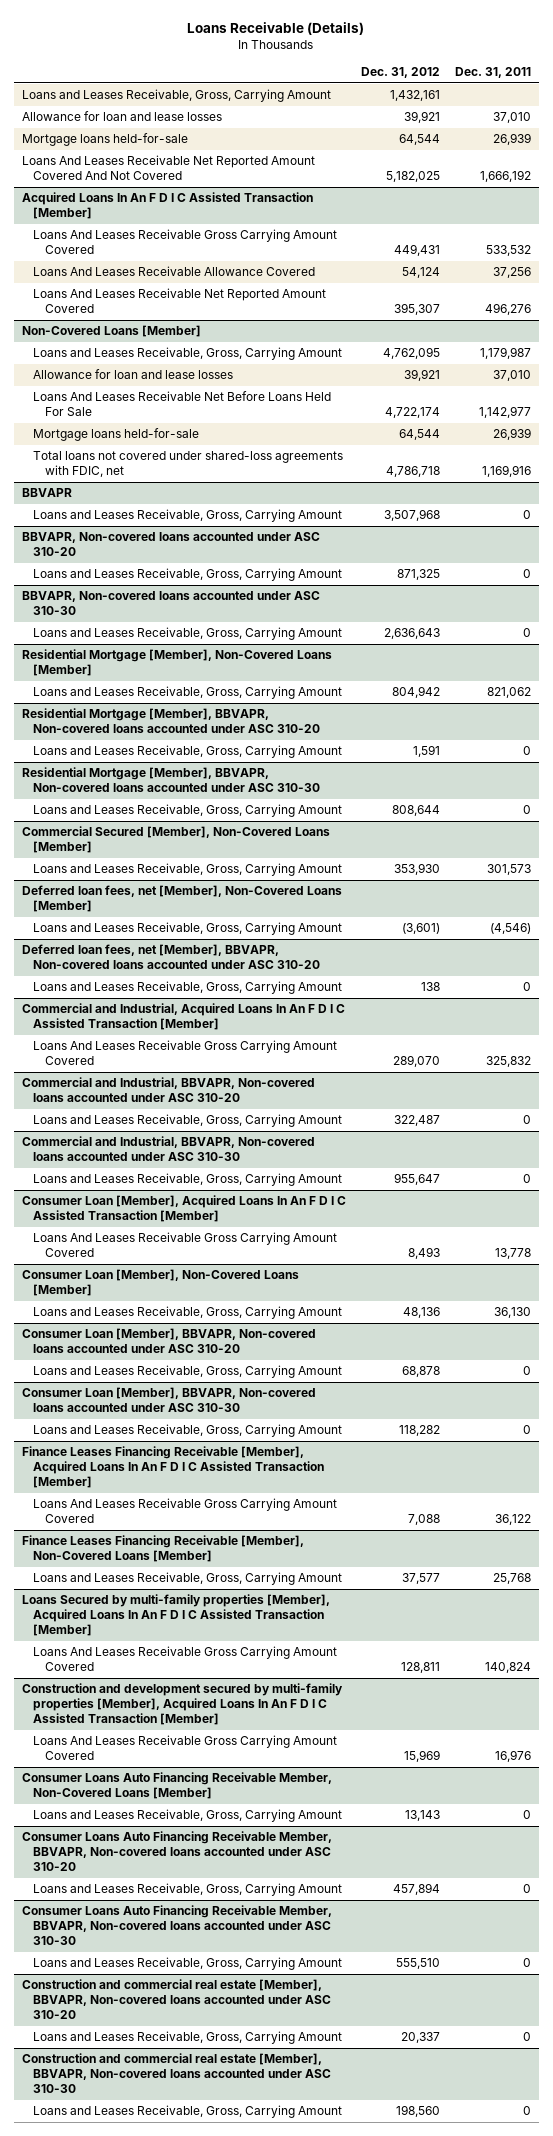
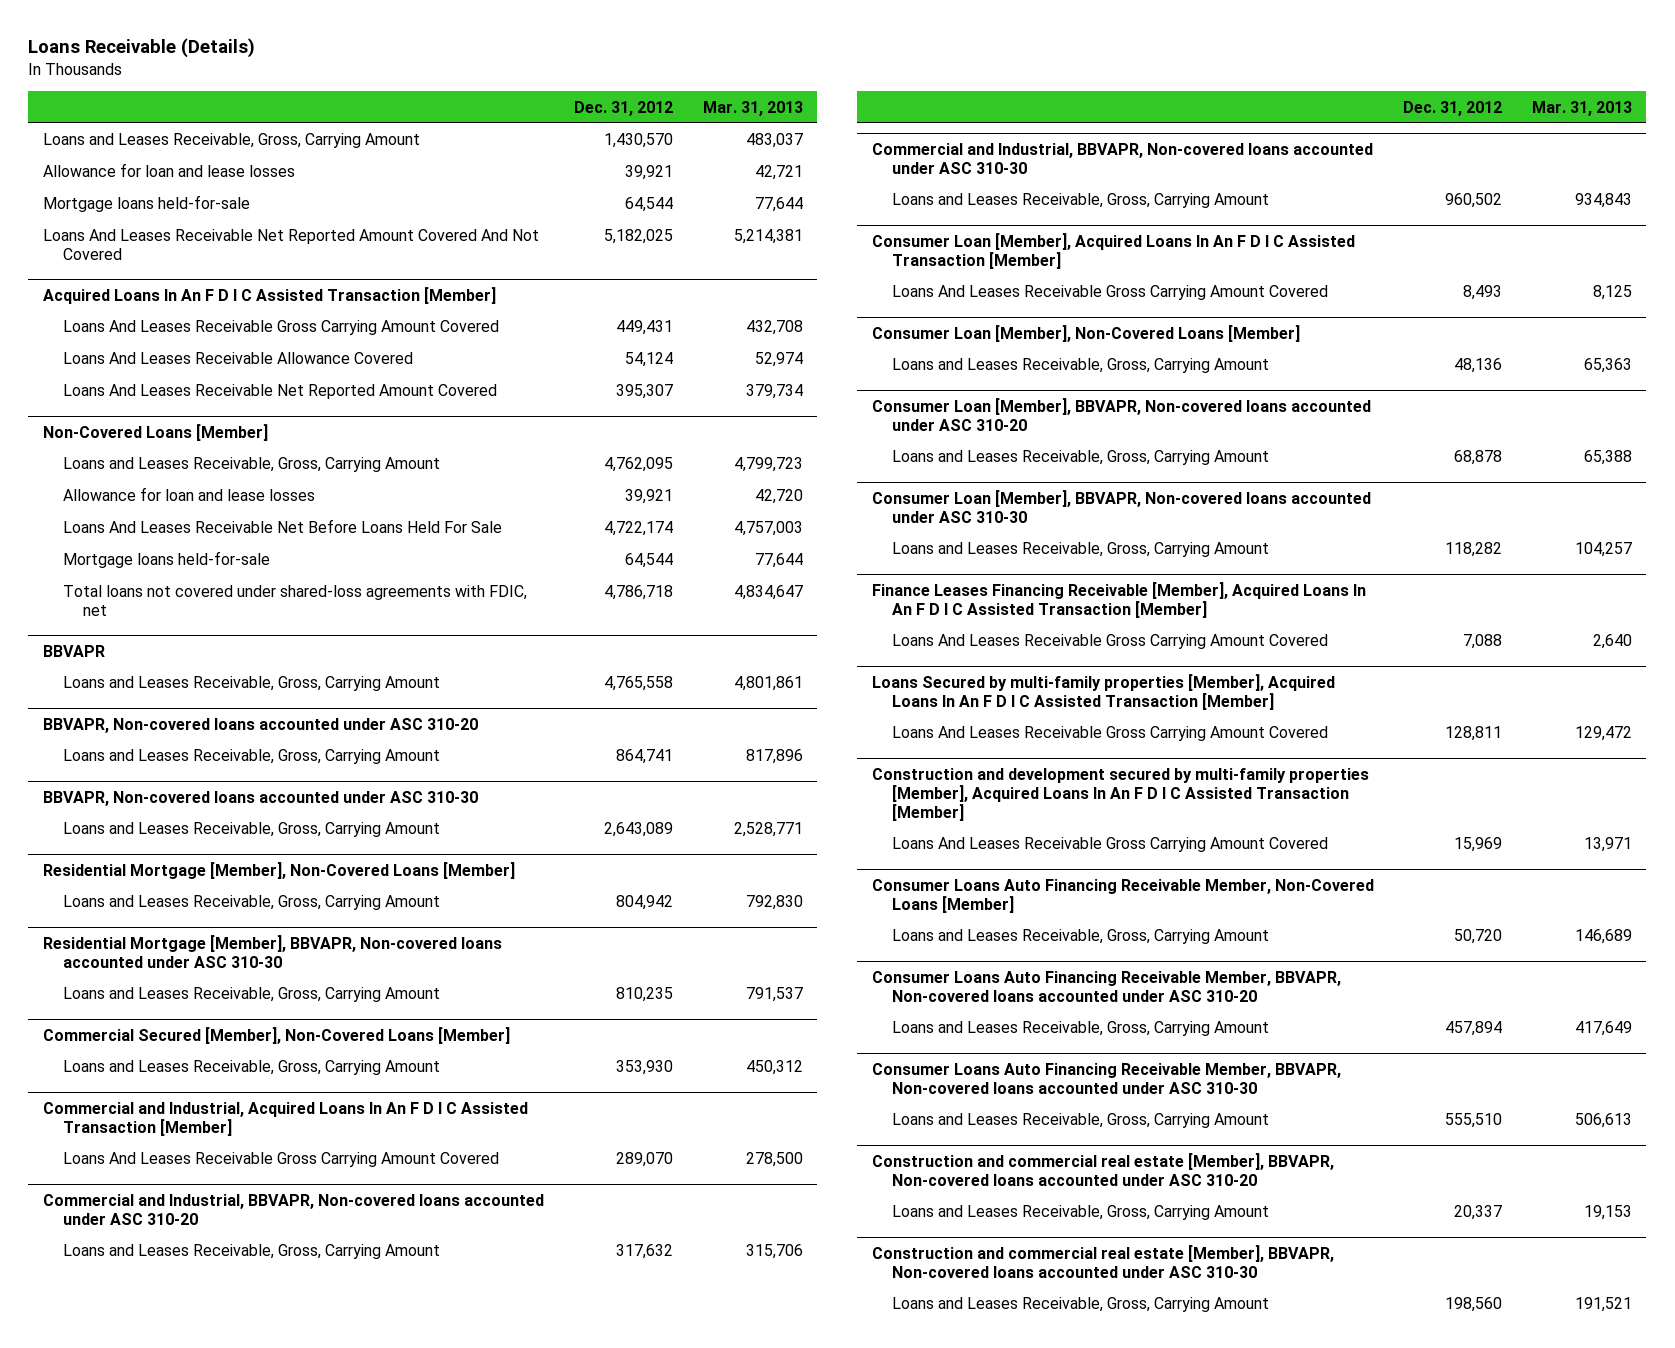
- | Dec. 31, 2012 | Dec. 31, 2011
+ | Dec. 31, 2012 | Mar. 31, 2013
- Loans and Leases Receivable, Gross, Carrying Amount | 1,432,161 |
+ Loans and Leases Receivable, Gross, Carrying Amount | 1,430,570 | 483,037
@ BBVAPR
- Loans and Leases Receivable, Gross, Carrying Amount | 3,507,968 | 0
+ Loans and Leases Receivable, Gross, Carrying Amount | 4,765,558 | 4,801,861
@ BBVAPR, Non-covered loans accounted under ASC 310-20
- Loans and Leases Receivable, Gross, Carrying Amount | 871,325 | 0
+ Loans and Leases Receivable, Gross, Carrying Amount | 864,741 | 817,896
@ BBVAPR, Non-covered loans accounted under ASC 310-30
- Loans and Leases Receivable, Gross, Carrying Amount | 2,636,643 | 0
+ Loans and Leases Receivable, Gross, Carrying Amount | 2,643,089 | 2,528,771
- Residential Mortgage [Member], BBVAPR, Non-covered loans accounted under ASC 310-20
- Loans and Leases Receivable, Gross, Carrying Amount | 1,591 | 0
@ Residential Mortgage [Member], BBVAPR, Non-covered loans accounted under ASC 310-30
- Loans and Leases Receivable, Gross, Carrying Amount | 808,644 | 0
+ Loans and Leases Receivable, Gross, Carrying Amount | 810,235 | 791,537
- Deferred loan fees, net [Member], Non-Covered Loans [Member]
- Loans and Leases Receivable, Gross, Carrying Amount | (3,601) | (4,546)
- Deferred loan fees, net [Member], BBVAPR, Non-covered loans accounted under ASC 310-20
- Loans and Leases Receivable, Gross, Carrying Amount | 138 | 0
@ Commercial and Industrial, BBVAPR, Non-covered loans accounted under ASC 310-20
- Loans and Leases Receivable, Gross, Carrying Amount | 322,487 | 0
+ Loans and Leases Receivable, Gross, Carrying Amount | 317,632 | 315,706
@ Commercial and Industrial, BBVAPR, Non-covered loans accounted under ASC 310-30
- Loans and Leases Receivable, Gross, Carrying Amount | 955,647 | 0
+ Loans and Leases Receivable, Gross, Carrying Amount | 960,502 | 934,843
- Finance Leases Financing Receivable [Member], Non-Covered Loans [Member]
- Loans and Leases Receivable, Gross, Carrying Amount | 37,577 | 25,768
@ Consumer Loans Auto Financing Receivable Member, Non-Covered Loans [Member]
- Loans and Leases Receivable, Gross, Carrying Amount | 13,143 | 0
+ Loans and Leases Receivable, Gross, Carrying Amount | 50,720 | 146,689

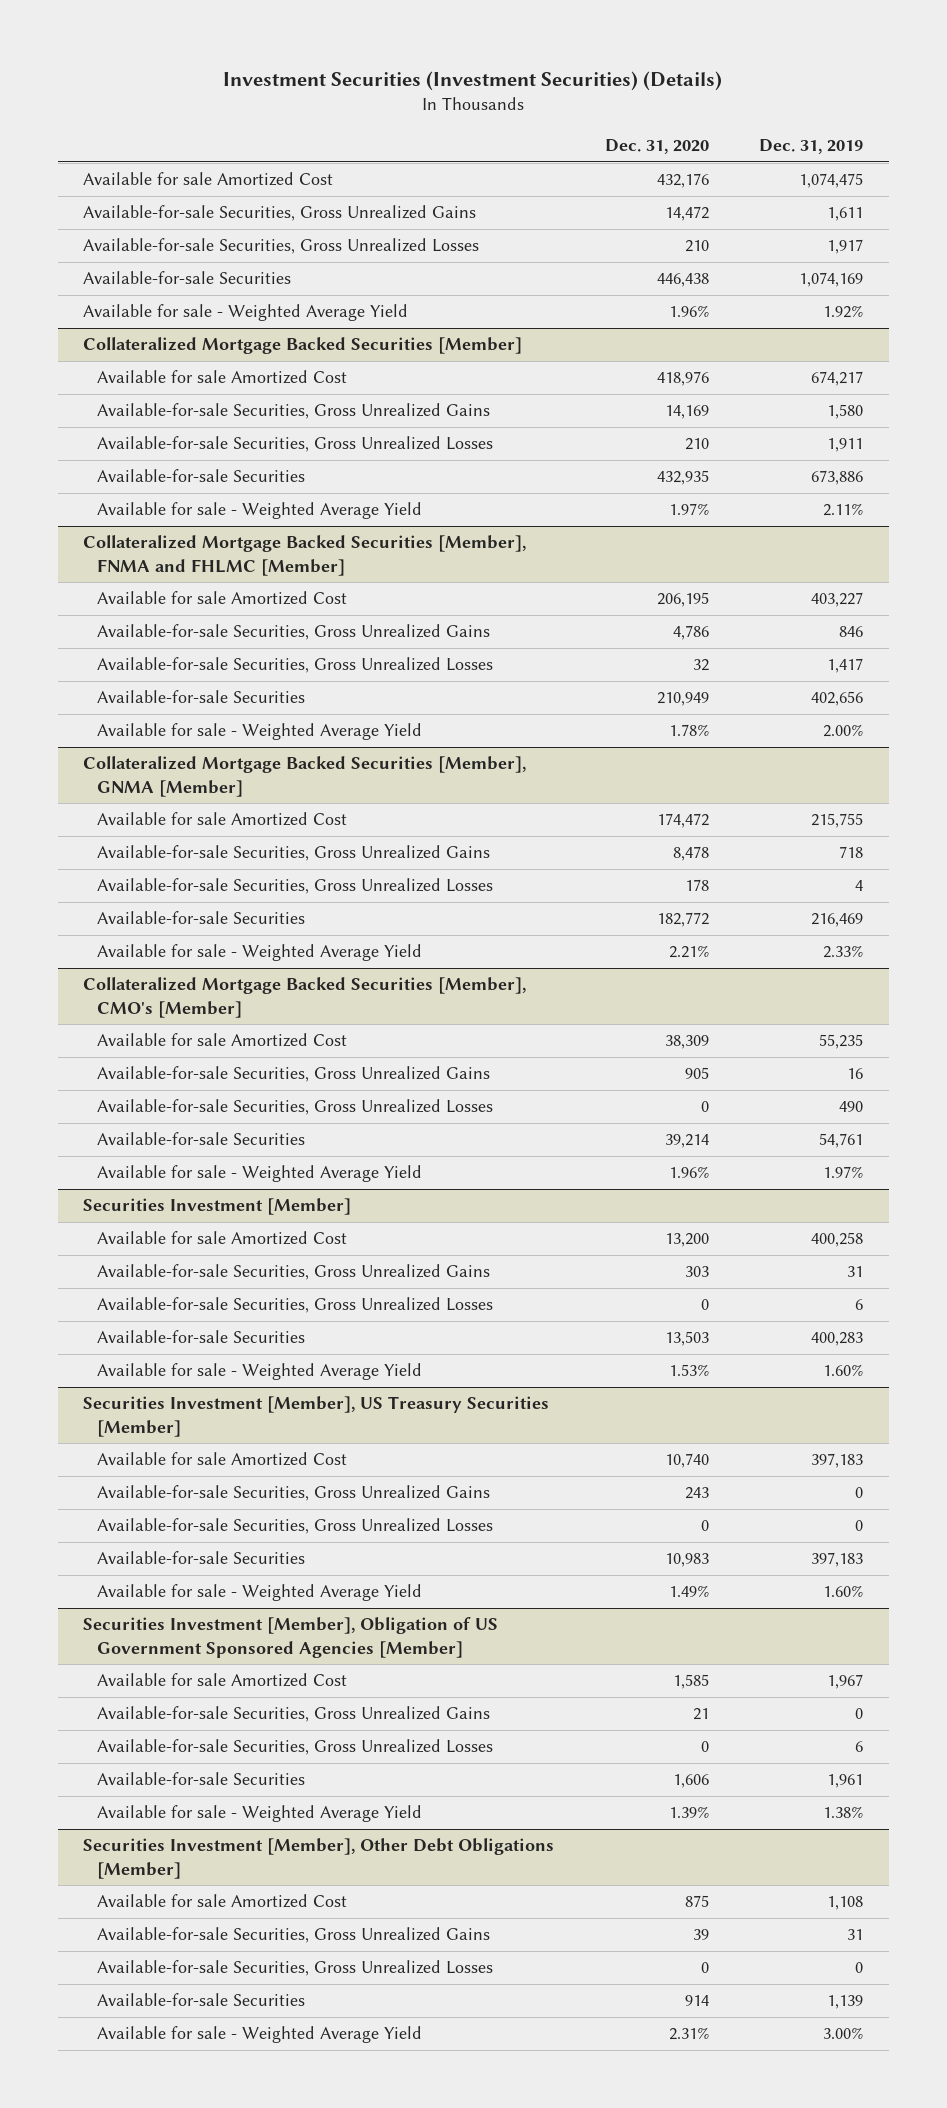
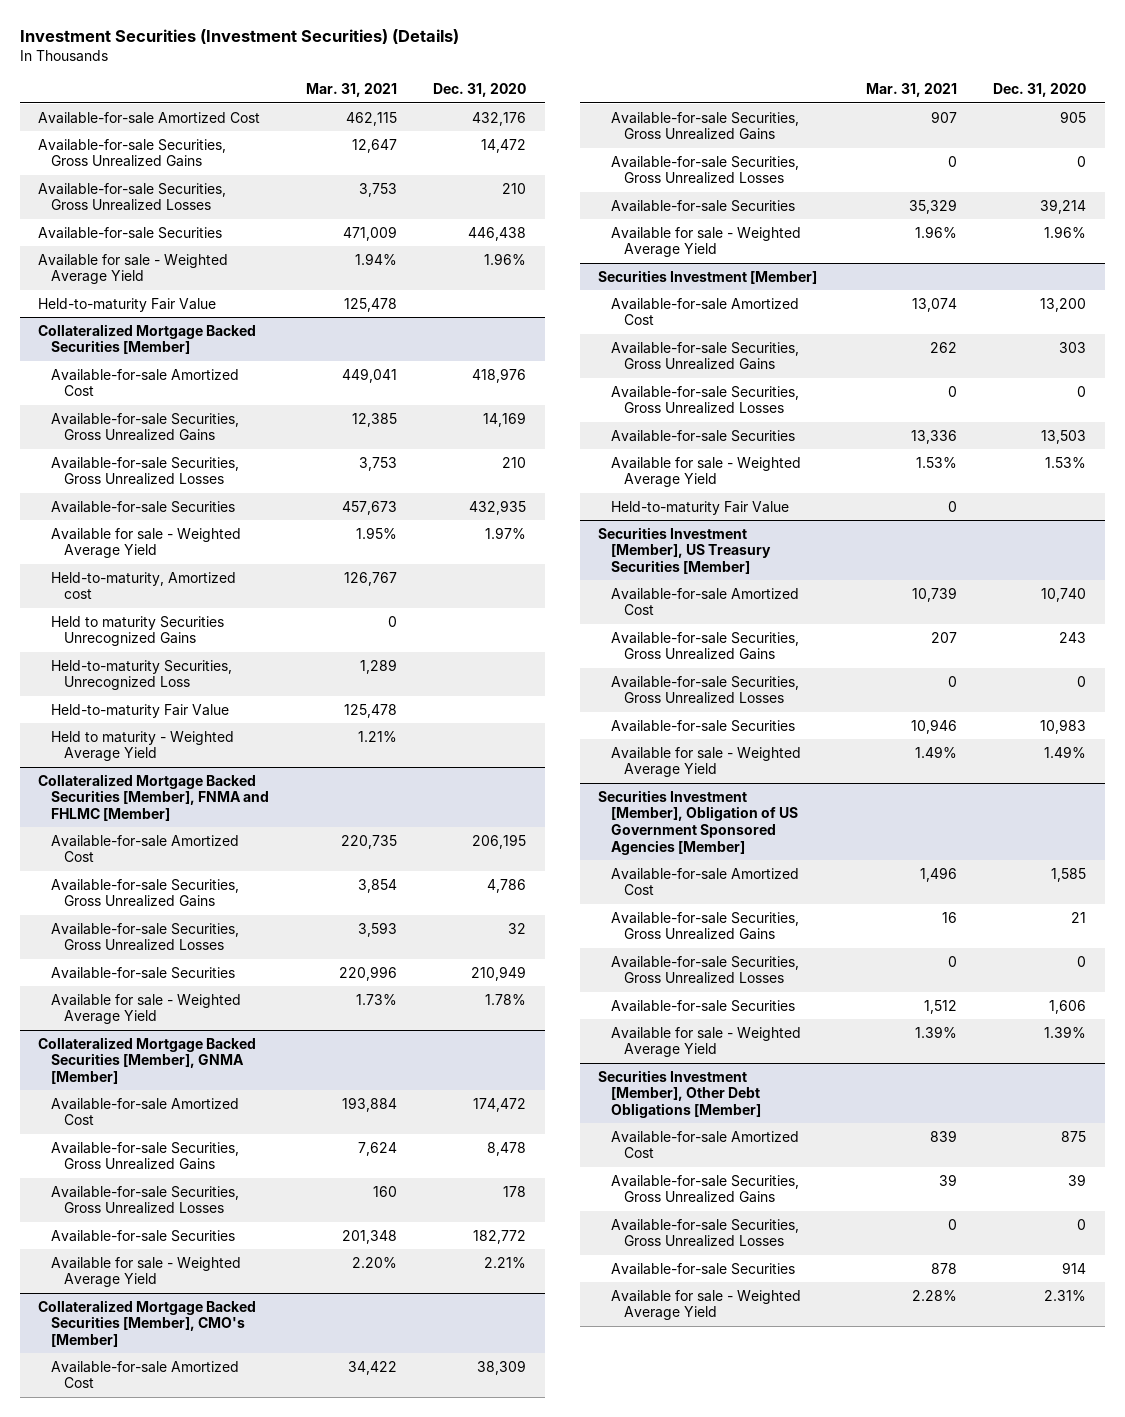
- | Dec. 31, 2020 | Dec. 31, 2019
+ | Mar. 31, 2021 | Dec. 31, 2020
- Available for sale Amortized Cost | 432,176 | 1,074,475
+ Available-for-sale Amortized Cost | 462,115 | 432,176
+ Held-to-maturity Fair Value | 125,478 |
@ Collateralized Mortgage Backed Securities [Member]
- Available for sale Amortized Cost | 418,976 | 674,217
+ Available-for-sale Amortized Cost | 449,041 | 418,976
+ Held-to-maturity, Amortized cost | 126,767 |
+ Held to maturity Securities Unrecognized Gains | 0 |
+ Held-to-maturity Securities, Unrecognized Loss | 1,289 |
+ Held-to-maturity Fair Value | 125,478 |
+ Held to maturity - Weighted Average Yield | 1.21% |
@ Collateralized Mortgage Backed Securities [Member], FNMA and FHLMC [Member]
- Available for sale Amortized Cost | 206,195 | 403,227
+ Available-for-sale Amortized Cost | 220,735 | 206,195
@ Collateralized Mortgage Backed Securities [Member], GNMA [Member]
- Available for sale Amortized Cost | 174,472 | 215,755
+ Available-for-sale Amortized Cost | 193,884 | 174,472
@ Collateralized Mortgage Backed Securities [Member], CMO's [Member]
- Available for sale Amortized Cost | 38,309 | 55,235
+ Available-for-sale Amortized Cost | 34,422 | 38,309
@ Securities Investment [Member]
- Available for sale Amortized Cost | 13,200 | 400,258
+ Available-for-sale Amortized Cost | 13,074 | 13,200
+ Held-to-maturity Fair Value | 0 |
@ Securities Investment [Member], US Treasury Securities [Member]
- Available for sale Amortized Cost | 10,740 | 397,183
+ Available-for-sale Amortized Cost | 10,739 | 10,740
@ Securities Investment [Member], Obligation of US Government Sponsored Agencies [Member]
- Available for sale Amortized Cost | 1,585 | 1,967
+ Available-for-sale Amortized Cost | 1,496 | 1,585
@ Securities Investment [Member], Other Debt Obligations [Member]
- Available for sale Amortized Cost | 875 | 1,108
+ Available-for-sale Amortized Cost | 839 | 875

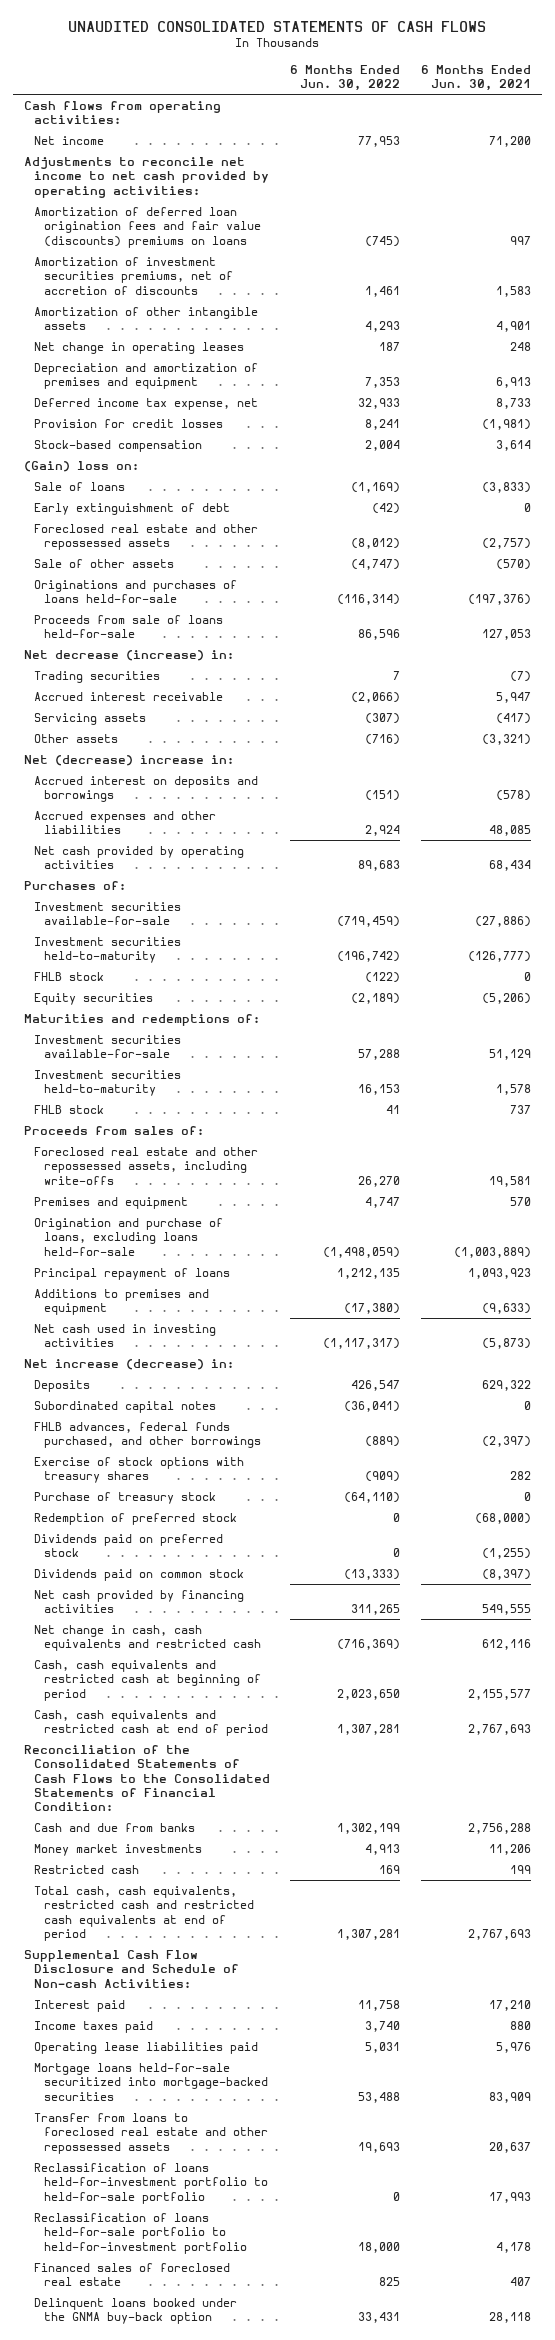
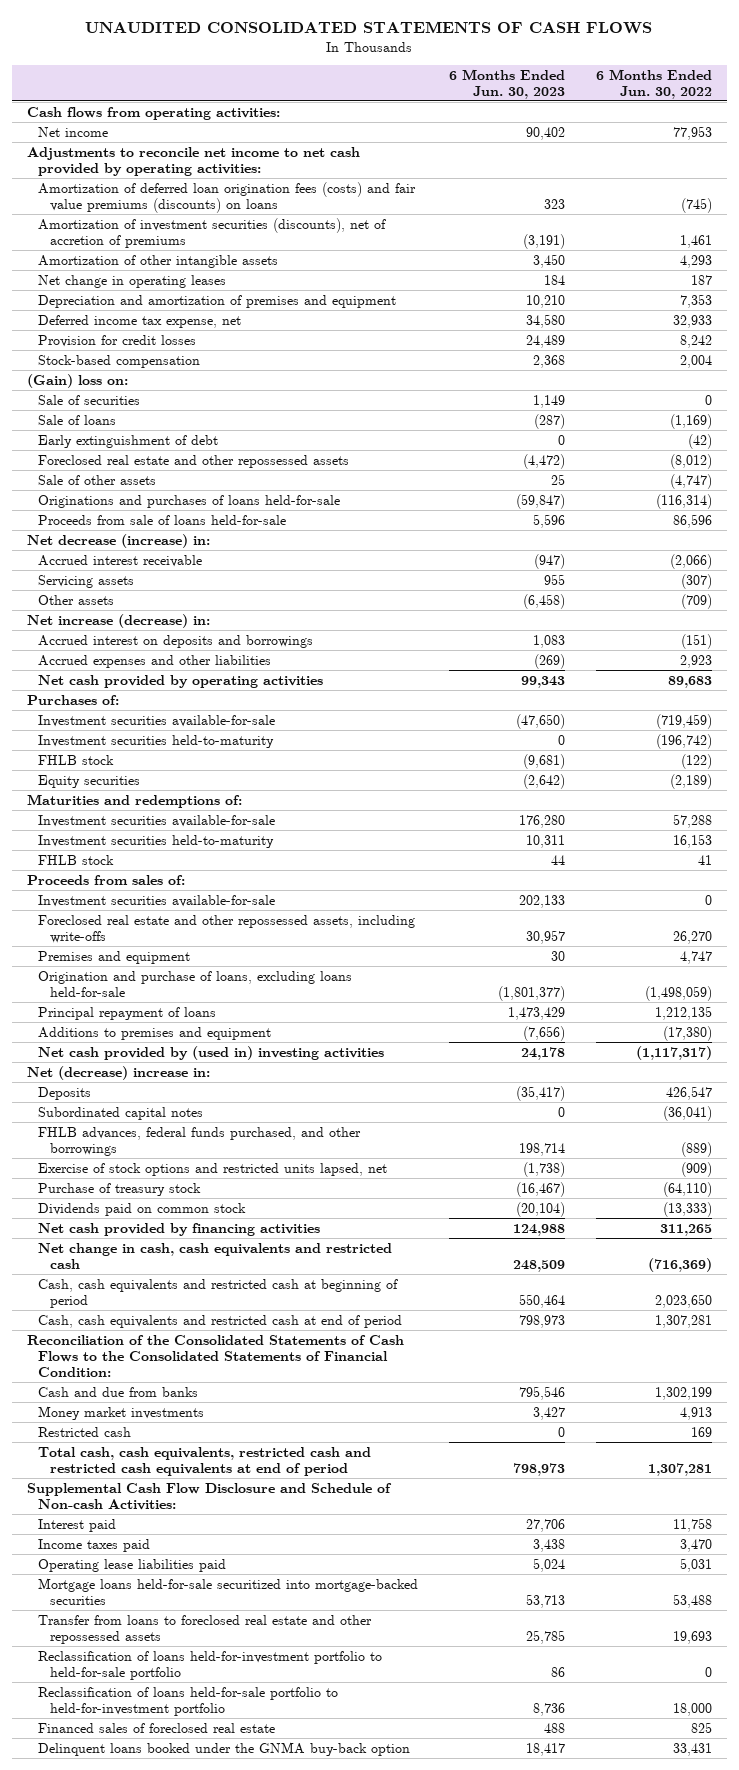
- | 6 Months Ended Jun. 30, 2022 | 6 Months Ended Jun. 30, 2021
+ | 6 Months Ended Jun. 30, 2023 | 6 Months Ended Jun. 30, 2022
- Amortization of deferred loan origination fees and fair value (discounts) premiums on loans | (745) | 997
- Amortization of investment securities premiums, net of accretion of discounts | 1,461 | 1,583
+ Amortization of deferred loan origination fees (costs) and fair value premiums (discounts) on loans | 323 | (745)
+ Amortization of investment securities (discounts), net of accretion of premiums | (3,191) | 1,461
- Provision for credit losses | 8,241 | (1,981)
+ Provision for credit losses | 24,489 | 8,242
+ Sale of securities | 1,149 | 0
- Trading securities | 7 | (7)
- Other assets | (716) | (3,321)
+ Other assets | (6,458) | (709)
moved up: Net increase (decrease) in:
- Accrued expenses and other liabilities | 2,924 | 48,085
+ Accrued expenses and other liabilities | (269) | 2,923
+ Investment securities available-for-sale | 202,133 | 0
- Net cash used in investing activities | (1,117,317) | (5,873)
+ Net cash provided by (used in) investing activities | 24,178 | (1,117,317)
moved down: Net (decrease) increase in:
- Exercise of stock options with treasury shares | (909) | 282
+ Exercise of stock options and restricted units lapsed, net | (1,738) | (909)
- Redemption of preferred stock | 0 | (68,000)
- Dividends paid on preferred stock | 0 | (1,255)
- Income taxes paid | 3,740 | 880
+ Income taxes paid | 3,438 | 3,470

